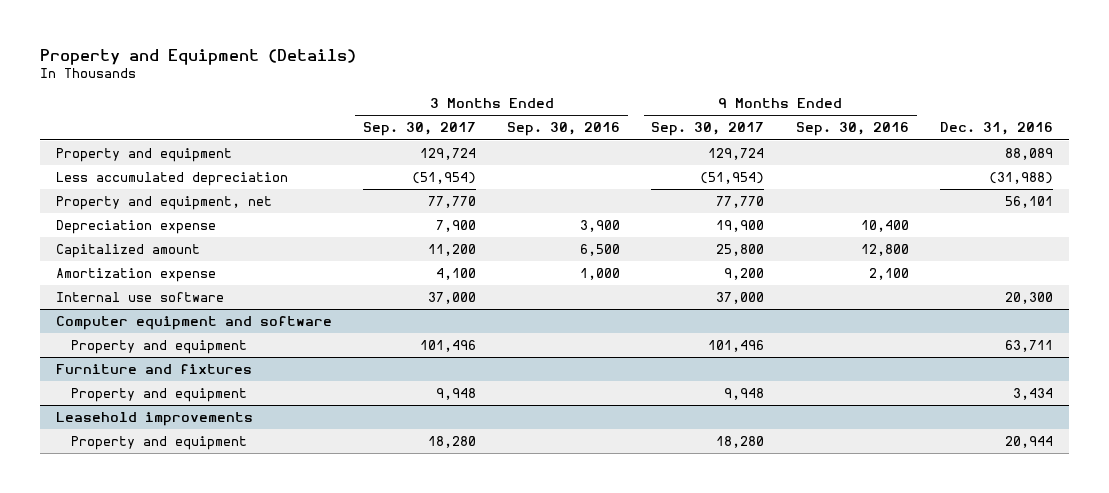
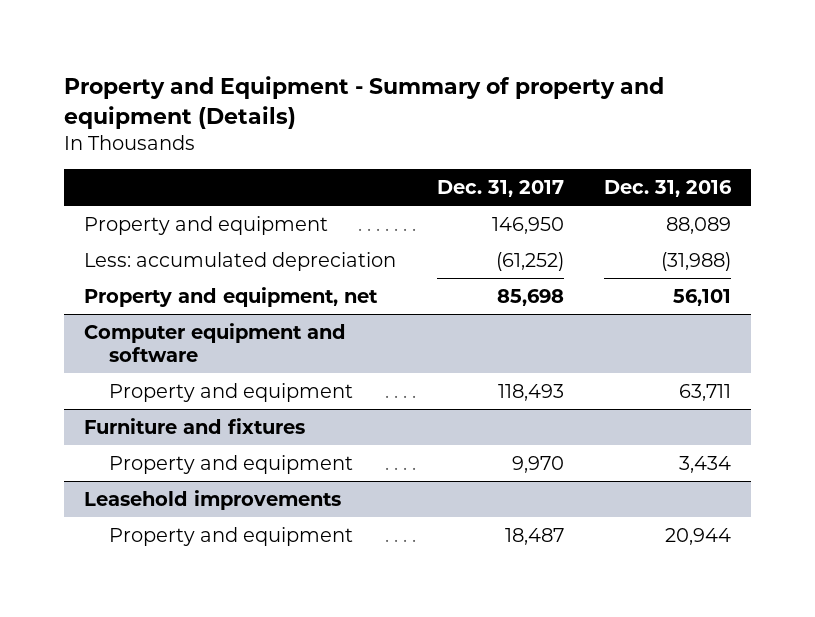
- Property and Equipment (Details)
+ Property and Equipment - Summary of property and equipment (Details)
- | 3 Months Ended Sep. 30, 2017 | 3 Months Ended Sep. 30, 2016 | 9 Months Ended Sep. 30, 2017 | 9 Months Ended Sep. 30, 2016 | Dec. 31, 2016
+ | Dec. 31, 2017 | Dec. 31, 2016
- Less accumulated depreciation | (51,954) | | (51,954) | | (31,988)
+ Less: accumulated depreciation | (61,252) | (31,988)
- Depreciation expense | 7,900 | 3,900 | 19,900 | 10,400 |
- Capitalized amount | 11,200 | 6,500 | 25,800 | 12,800 |
- Amortization expense | 4,100 | 1,000 | 9,200 | 2,100 |
- Internal use software | 37,000 | | 37,000 | | 20,300

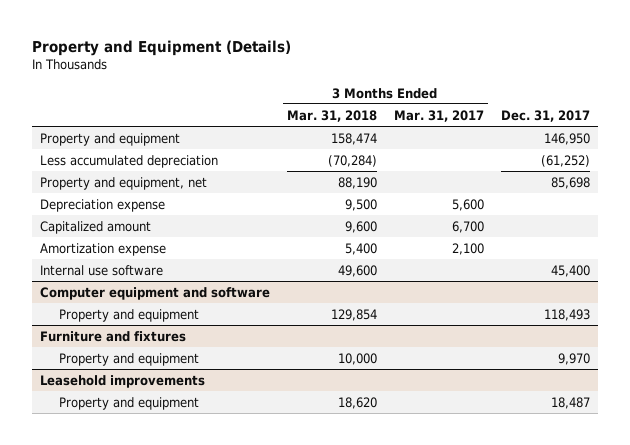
- Property and Equipment - Summary of property and equipment (Details)
+ Property and Equipment (Details)
- | Dec. 31, 2017 | Dec. 31, 2016
+ | 3 Months Ended Mar. 31, 2018 | 3 Months Ended Mar. 31, 2017 | Dec. 31, 2017
- Less: accumulated depreciation | (61,252) | (31,988)
+ Less accumulated depreciation | (70,284) | | (61,252)
+ Depreciation expense | 9,500 | 5,600 |
+ Capitalized amount | 9,600 | 6,700 |
+ Amortization expense | 5,400 | 2,100 |
+ Internal use software | 49,600 | | 45,400

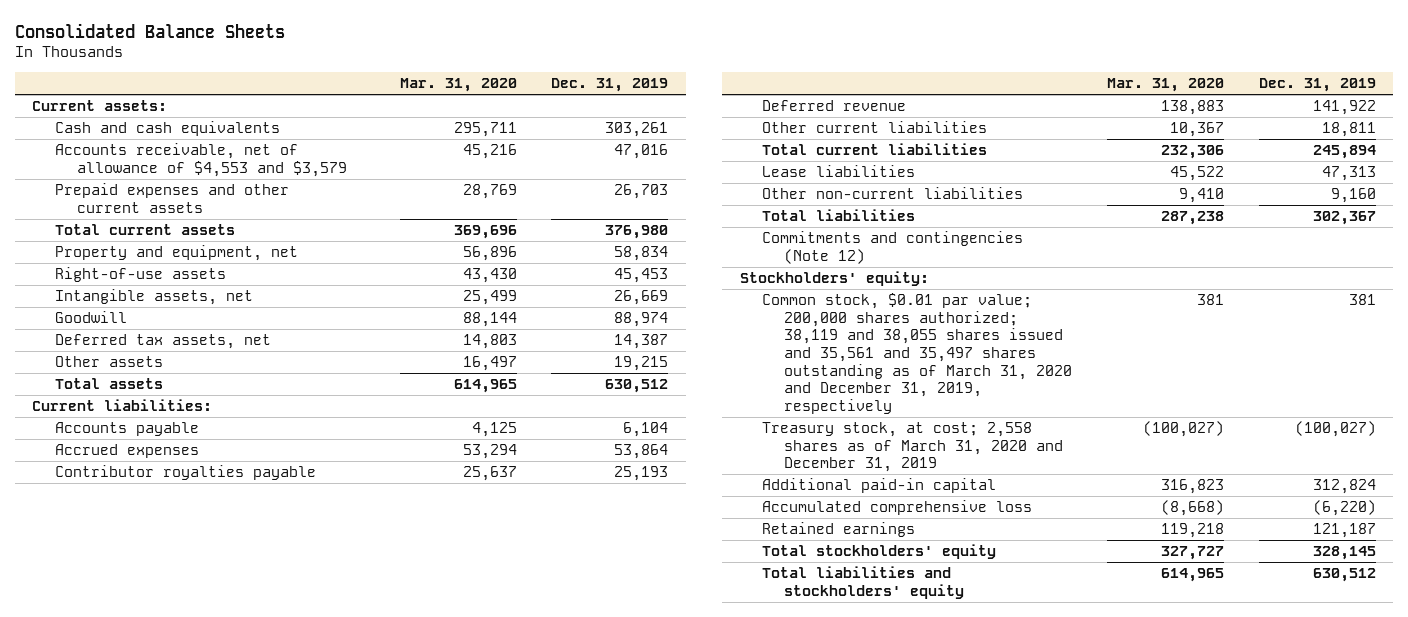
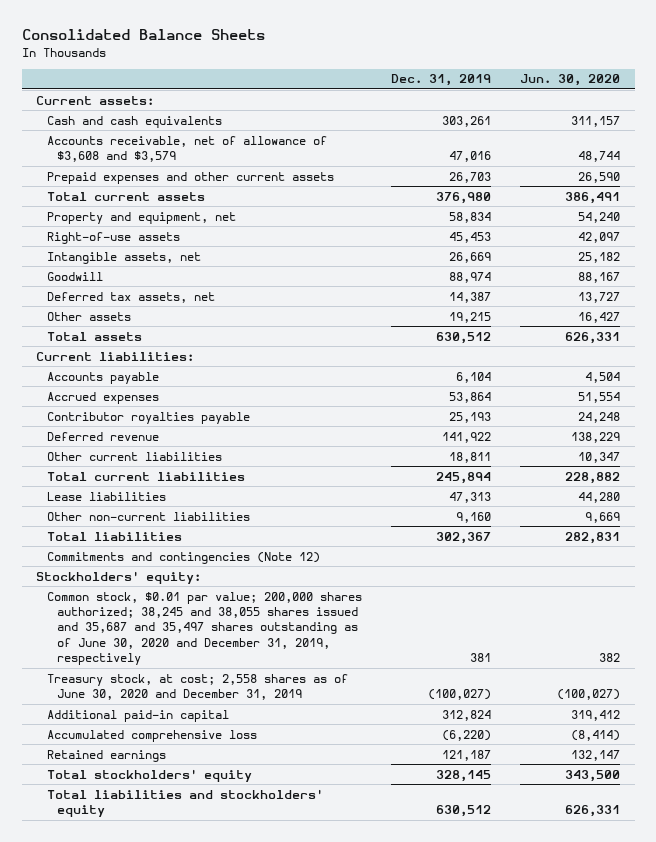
- | Mar. 31, 2020 | Dec. 31, 2019
+ | Dec. 31, 2019 | Jun. 30, 2020
- Accounts receivable, net of allowance of $4,553 and $3,579 | 45,216 | 47,016
+ Accounts receivable, net of allowance of $3,608 and $3,579 | 47,016 | 48,744
- Common stock, $0.01 par value; 200,000 shares authorized; 38,119 and 38,055 shares issued and 35,561 and 35,497 shares outstanding as of March 31, 2020 and December 31, 2019, respectively | 381 | 381
- Treasury stock, at cost; 2,558 shares as of March 31, 2020 and December 31, 2019 | (100,027) | (100,027)
+ Common stock, $0.01 par value; 200,000 shares authorized; 38,245 and 38,055 shares issued and 35,687 and 35,497 shares outstanding as of June 30, 2020 and December 31, 2019, respectively | 381 | 382
+ Treasury stock, at cost; 2,558 shares as of June 30, 2020 and December 31, 2019 | (100,027) | (100,027)

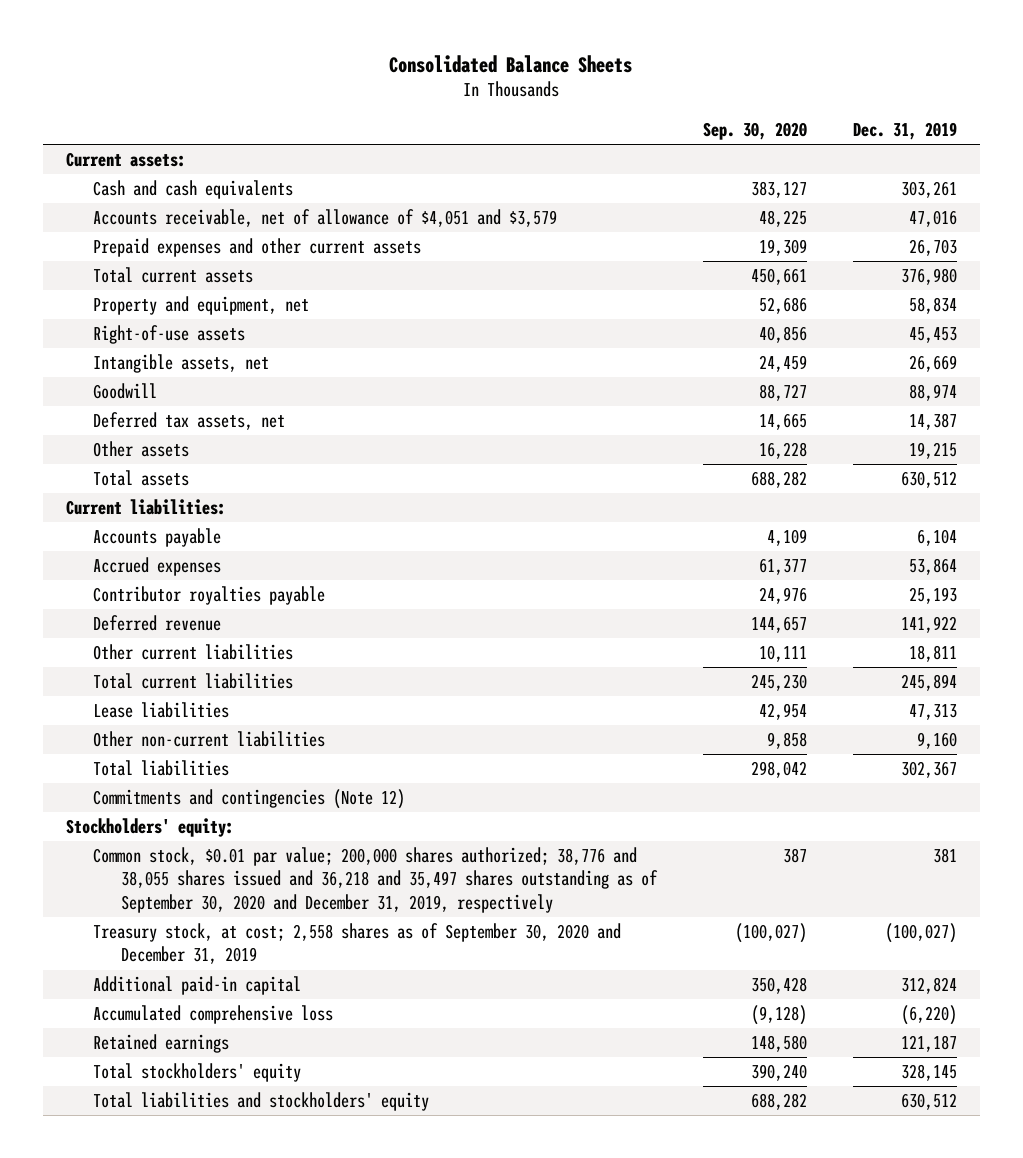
- | Dec. 31, 2019 | Jun. 30, 2020
+ | Sep. 30, 2020 | Dec. 31, 2019
- Accounts receivable, net of allowance of $3,608 and $3,579 | 47,016 | 48,744
+ Accounts receivable, net of allowance of $4,051 and $3,579 | 48,225 | 47,016
- Common stock, $0.01 par value; 200,000 shares authorized; 38,245 and 38,055 shares issued and 35,687 and 35,497 shares outstanding as of June 30, 2020 and December 31, 2019, respectively | 381 | 382
- Treasury stock, at cost; 2,558 shares as of June 30, 2020 and December 31, 2019 | (100,027) | (100,027)
+ Common stock, $0.01 par value; 200,000 shares authorized; 38,776 and 38,055 shares issued and 36,218 and 35,497 shares outstanding as of September 30, 2020 and December 31, 2019, respectively | 387 | 381
+ Treasury stock, at cost; 2,558 shares as of September 30, 2020 and December 31, 2019 | (100,027) | (100,027)

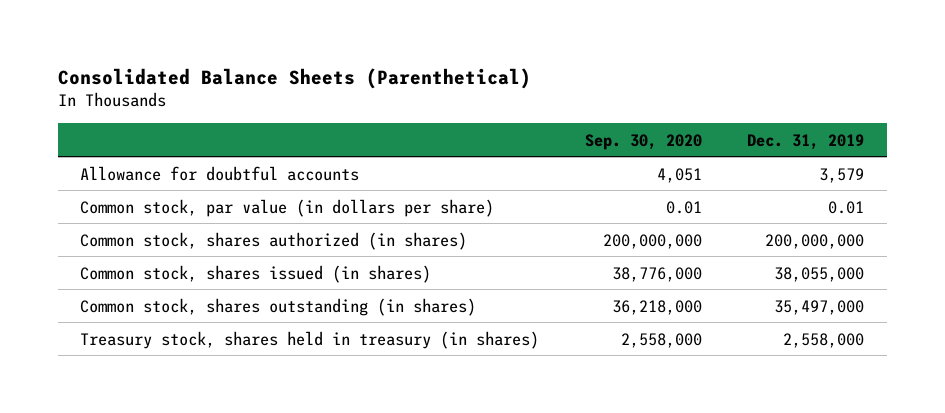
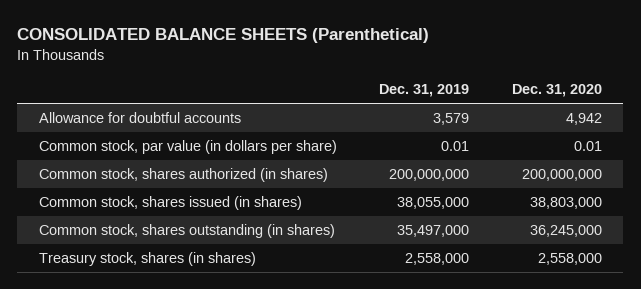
- Consolidated Balance Sheets (Parenthetical)
+ CONSOLIDATED BALANCE SHEETS (Parenthetical)
- | Sep. 30, 2020 | Dec. 31, 2019
+ | Dec. 31, 2019 | Dec. 31, 2020
- Treasury stock, shares held in treasury (in shares) | 2,558,000 | 2,558,000
+ Treasury stock, shares (in shares) | 2,558,000 | 2,558,000

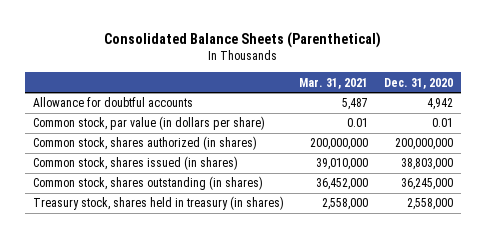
- CONSOLIDATED BALANCE SHEETS (Parenthetical)
+ Consolidated Balance Sheets (Parenthetical)
- | Dec. 31, 2019 | Dec. 31, 2020
+ | Mar. 31, 2021 | Dec. 31, 2020
- Treasury stock, shares (in shares) | 2,558,000 | 2,558,000
+ Treasury stock, shares held in treasury (in shares) | 2,558,000 | 2,558,000

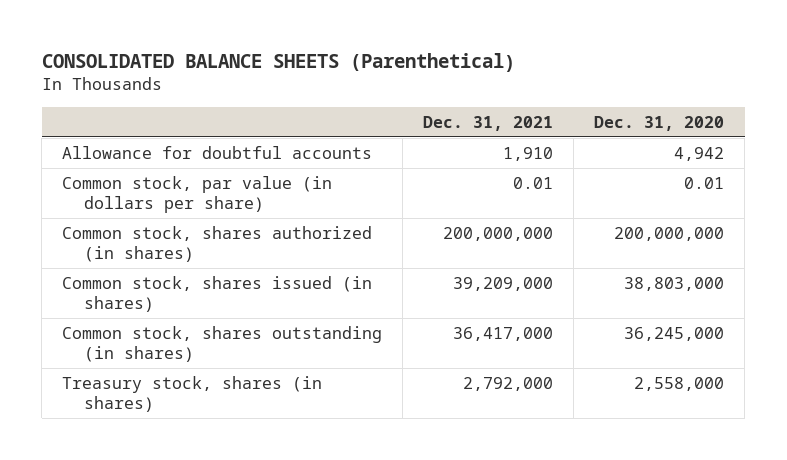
- Consolidated Balance Sheets (Parenthetical)
+ CONSOLIDATED BALANCE SHEETS (Parenthetical)
- | Mar. 31, 2021 | Dec. 31, 2020
+ | Dec. 31, 2021 | Dec. 31, 2020
- Treasury stock, shares held in treasury (in shares) | 2,558,000 | 2,558,000
+ Treasury stock, shares (in shares) | 2,792,000 | 2,558,000

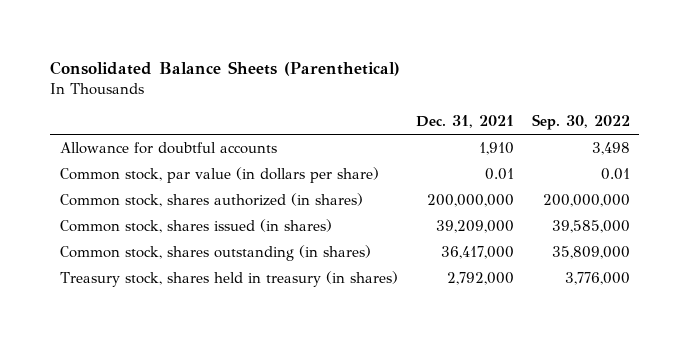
- CONSOLIDATED BALANCE SHEETS (Parenthetical)
+ Consolidated Balance Sheets (Parenthetical)
- | Dec. 31, 2021 | Dec. 31, 2020
+ | Dec. 31, 2021 | Sep. 30, 2022
- Treasury stock, shares (in shares) | 2,792,000 | 2,558,000
+ Treasury stock, shares held in treasury (in shares) | 2,792,000 | 3,776,000

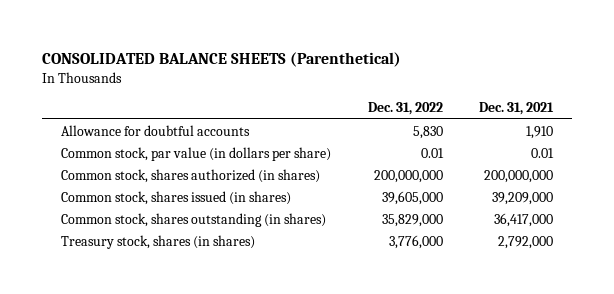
- Consolidated Balance Sheets (Parenthetical)
+ CONSOLIDATED BALANCE SHEETS (Parenthetical)
- | Dec. 31, 2021 | Sep. 30, 2022
+ | Dec. 31, 2022 | Dec. 31, 2021
- Treasury stock, shares held in treasury (in shares) | 2,792,000 | 3,776,000
+ Treasury stock, shares (in shares) | 3,776,000 | 2,792,000

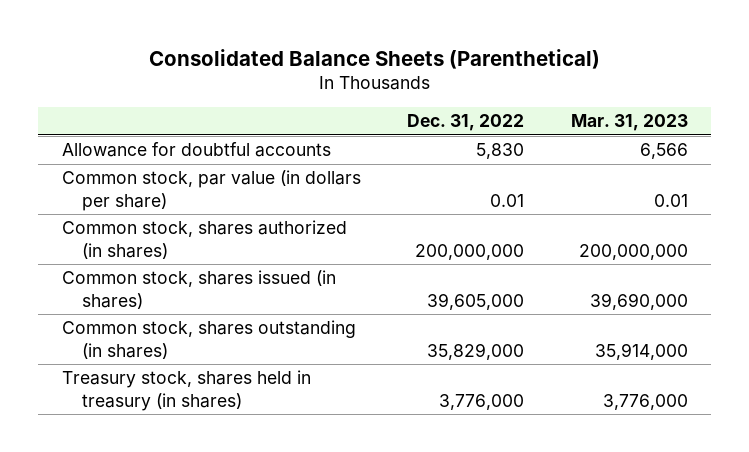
- CONSOLIDATED BALANCE SHEETS (Parenthetical)
+ Consolidated Balance Sheets (Parenthetical)
- | Dec. 31, 2022 | Dec. 31, 2021
+ | Dec. 31, 2022 | Mar. 31, 2023
- Treasury stock, shares (in shares) | 3,776,000 | 2,792,000
+ Treasury stock, shares held in treasury (in shares) | 3,776,000 | 3,776,000

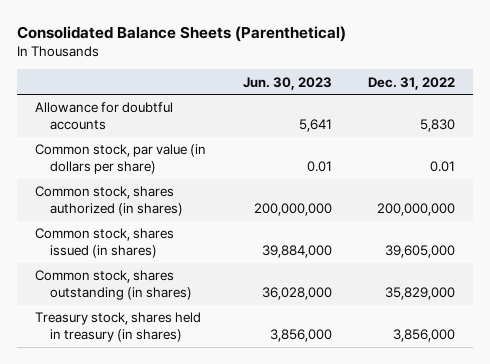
- | Dec. 31, 2022 | Mar. 31, 2023
+ | Jun. 30, 2023 | Dec. 31, 2022
- Treasury stock, shares held in treasury (in shares) | 3,776,000 | 3,776,000
+ Treasury stock, shares held in treasury (in shares) | 3,856,000 | 3,856,000

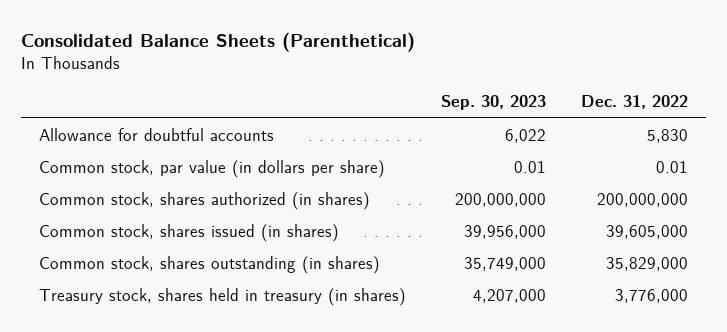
- | Jun. 30, 2023 | Dec. 31, 2022
+ | Sep. 30, 2023 | Dec. 31, 2022
- Treasury stock, shares held in treasury (in shares) | 3,856,000 | 3,856,000
+ Treasury stock, shares held in treasury (in shares) | 4,207,000 | 3,776,000

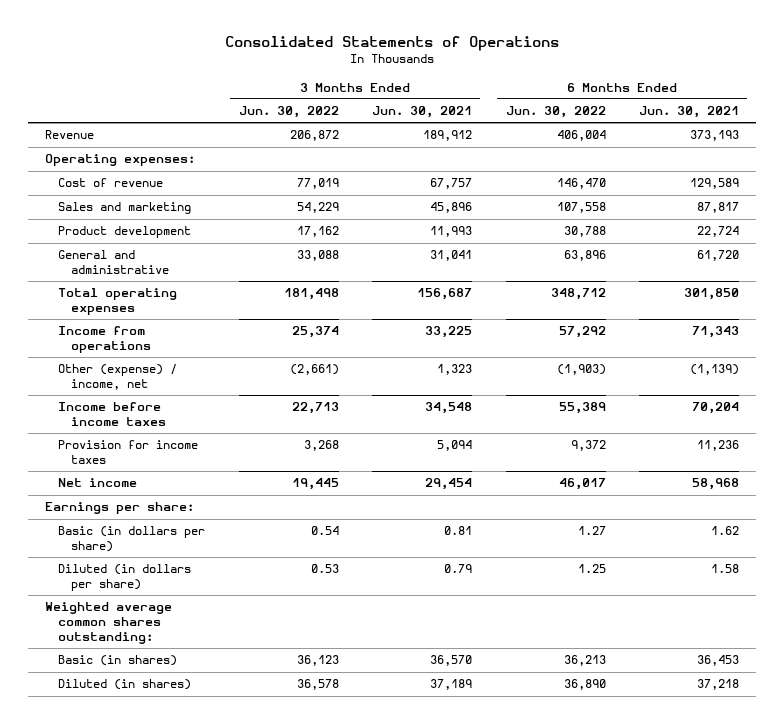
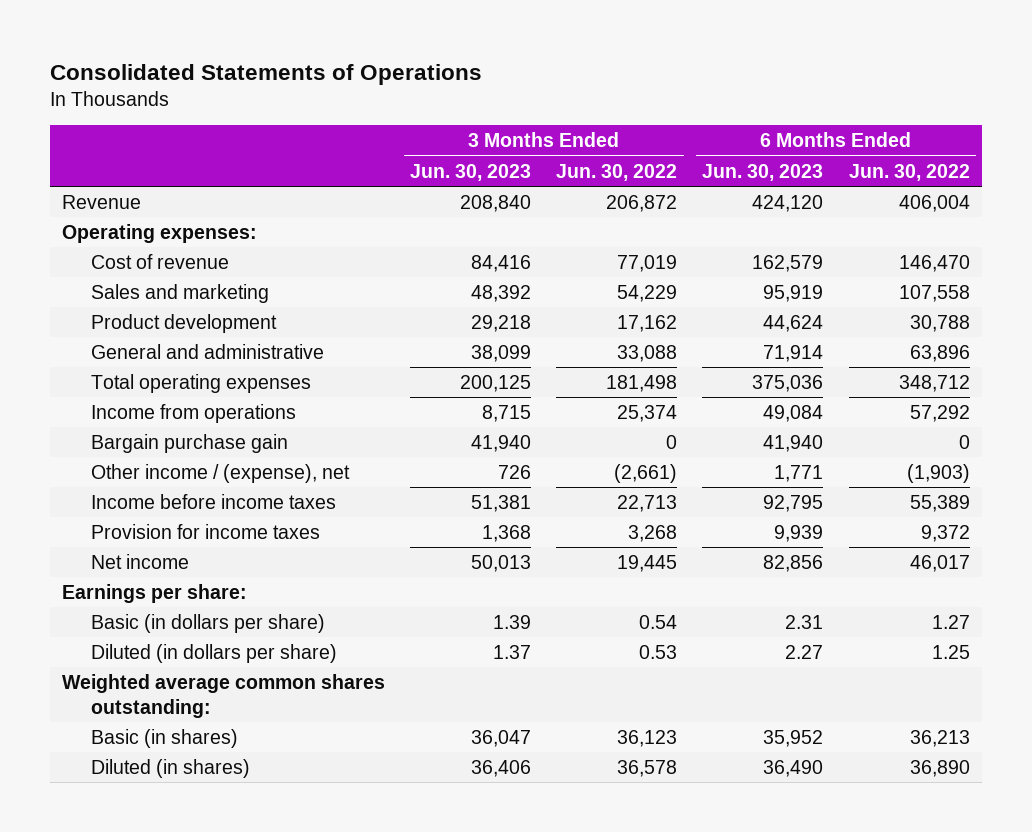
- | 3 Months Ended Jun. 30, 2022 | 3 Months Ended Jun. 30, 2021 | 6 Months Ended Jun. 30, 2022 | 6 Months Ended Jun. 30, 2021
+ | 3 Months Ended Jun. 30, 2023 | 3 Months Ended Jun. 30, 2022 | 6 Months Ended Jun. 30, 2023 | 6 Months Ended Jun. 30, 2022
- Other (expense) / income, net | (2,661) | 1,323 | (1,903) | (1,139)
+ Bargain purchase gain | 41,940 | 0 | 41,940 | 0
+ Other income / (expense), net | 726 | (2,661) | 1,771 | (1,903)

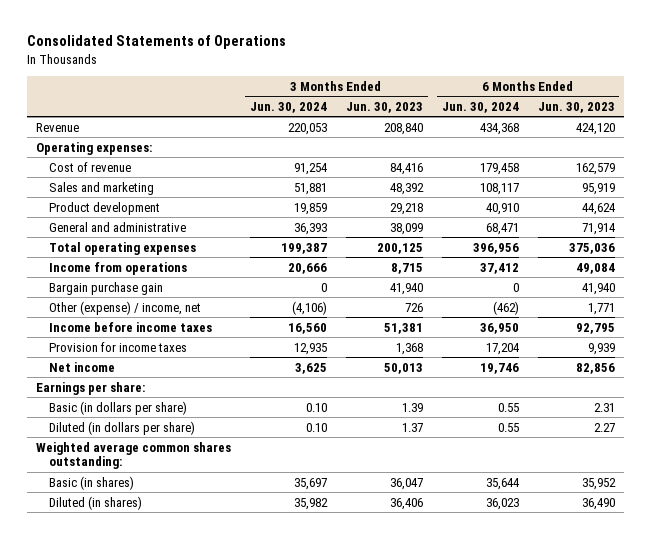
- | 3 Months Ended Jun. 30, 2023 | 3 Months Ended Jun. 30, 2022 | 6 Months Ended Jun. 30, 2023 | 6 Months Ended Jun. 30, 2022
+ | 3 Months Ended Jun. 30, 2024 | 3 Months Ended Jun. 30, 2023 | 6 Months Ended Jun. 30, 2024 | 6 Months Ended Jun. 30, 2023
- Other income / (expense), net | 726 | (2,661) | 1,771 | (1,903)
+ Other (expense) / income, net | (4,106) | 726 | (462) | 1,771

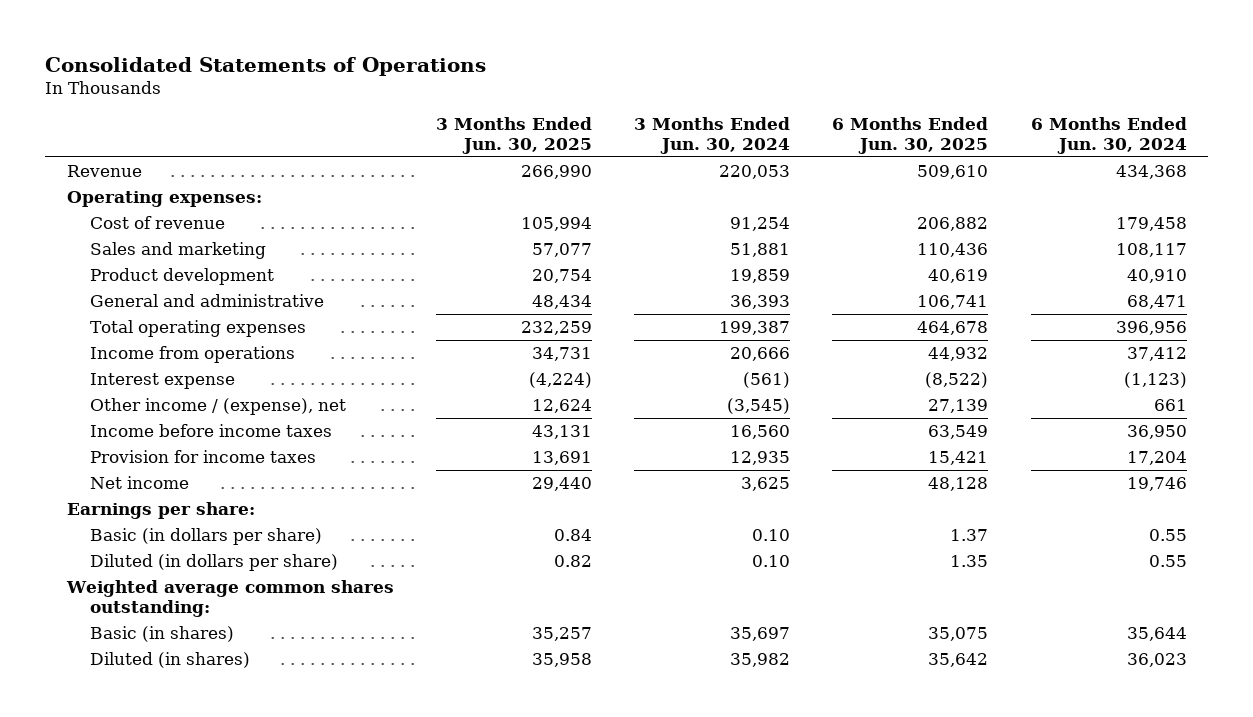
- | 3 Months Ended Jun. 30, 2024 | 3 Months Ended Jun. 30, 2023 | 6 Months Ended Jun. 30, 2024 | 6 Months Ended Jun. 30, 2023
+ | 3 Months Ended Jun. 30, 2025 | 3 Months Ended Jun. 30, 2024 | 6 Months Ended Jun. 30, 2025 | 6 Months Ended Jun. 30, 2024
- Bargain purchase gain | 0 | 41,940 | 0 | 41,940
- Other (expense) / income, net | (4,106) | 726 | (462) | 1,771
+ Interest expense | (4,224) | (561) | (8,522) | (1,123)
+ Other income / (expense), net | 12,624 | (3,545) | 27,139 | 661

